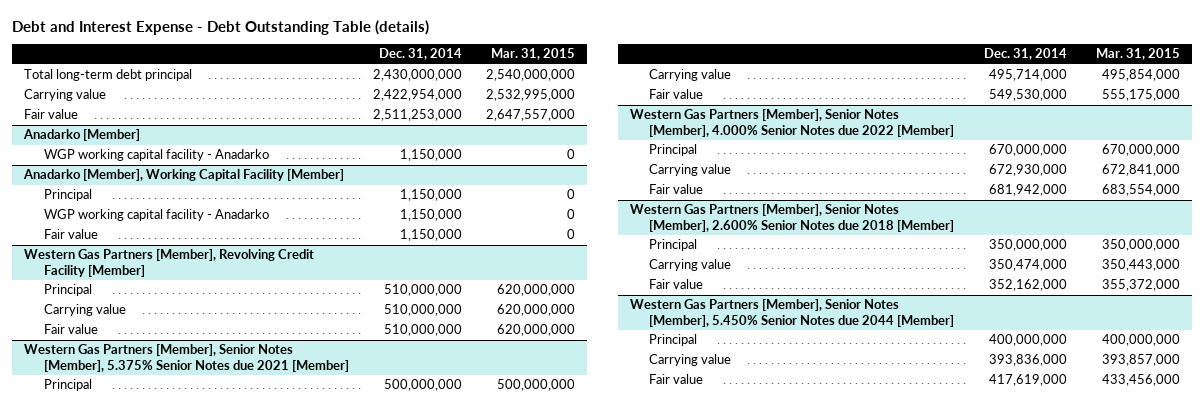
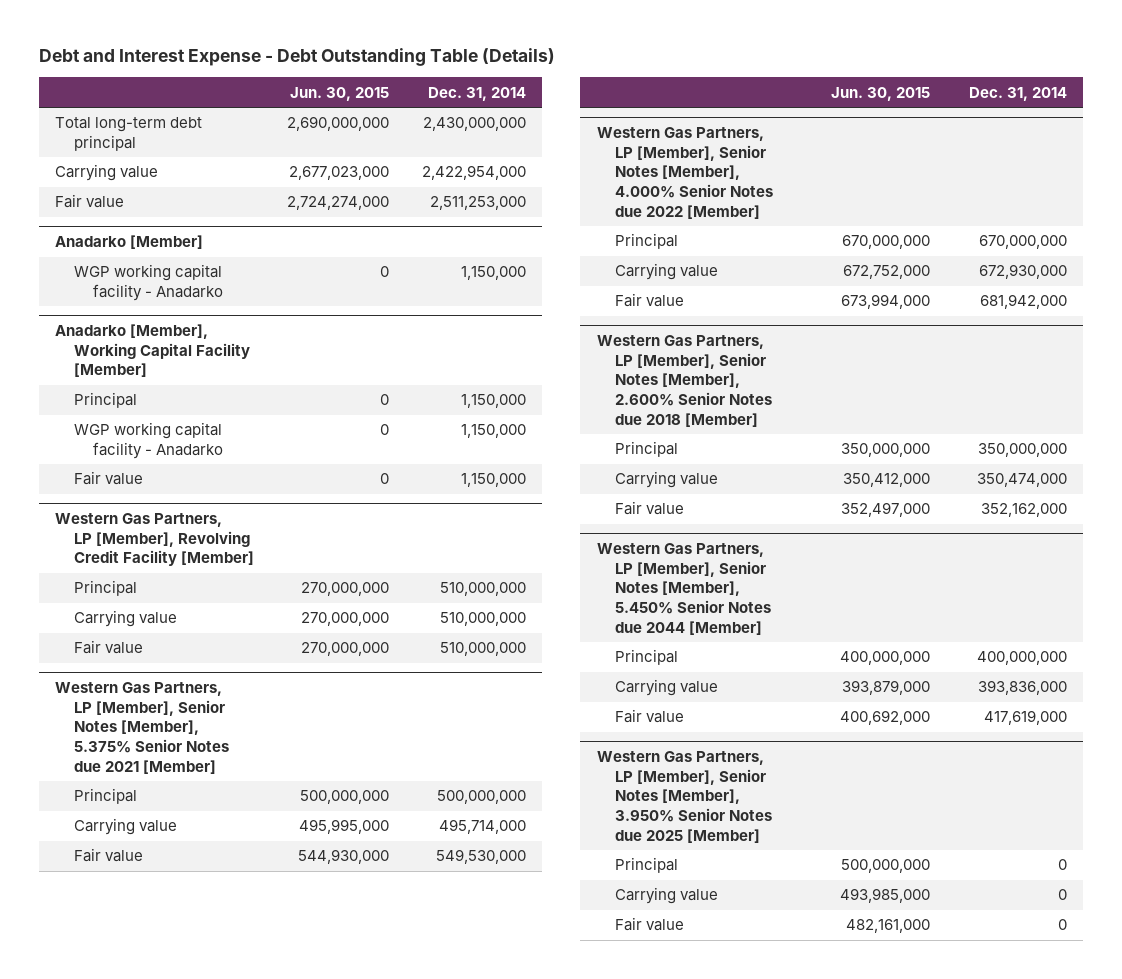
- Debt and Interest Expense - Debt Outstanding Table (details)
+ Debt and Interest Expense - Debt Outstanding Table (Details)
- | Dec. 31, 2014 | Mar. 31, 2015
+ | Jun. 30, 2015 | Dec. 31, 2014
- Western Gas Partners [Member], Revolving Credit Facility [Member]
+ Western Gas Partners, LP [Member], Revolving Credit Facility [Member]
- Western Gas Partners [Member], Senior Notes [Member], 5.375% Senior Notes due 2021 [Member]
+ Western Gas Partners, LP [Member], Senior Notes [Member], 5.375% Senior Notes due 2021 [Member]
- Western Gas Partners [Member], Senior Notes [Member], 4.000% Senior Notes due 2022 [Member]
+ Western Gas Partners, LP [Member], Senior Notes [Member], 4.000% Senior Notes due 2022 [Member]
- Western Gas Partners [Member], Senior Notes [Member], 2.600% Senior Notes due 2018 [Member]
+ Western Gas Partners, LP [Member], Senior Notes [Member], 2.600% Senior Notes due 2018 [Member]
- Western Gas Partners [Member], Senior Notes [Member], 5.450% Senior Notes due 2044 [Member]
+ Western Gas Partners, LP [Member], Senior Notes [Member], 5.450% Senior Notes due 2044 [Member]
+ Western Gas Partners, LP [Member], Senior Notes [Member], 3.950% Senior Notes due 2025 [Member]
+ Principal | 500,000,000 | 0
+ Carrying value | 493,985,000 | 0
+ Fair value | 482,161,000 | 0

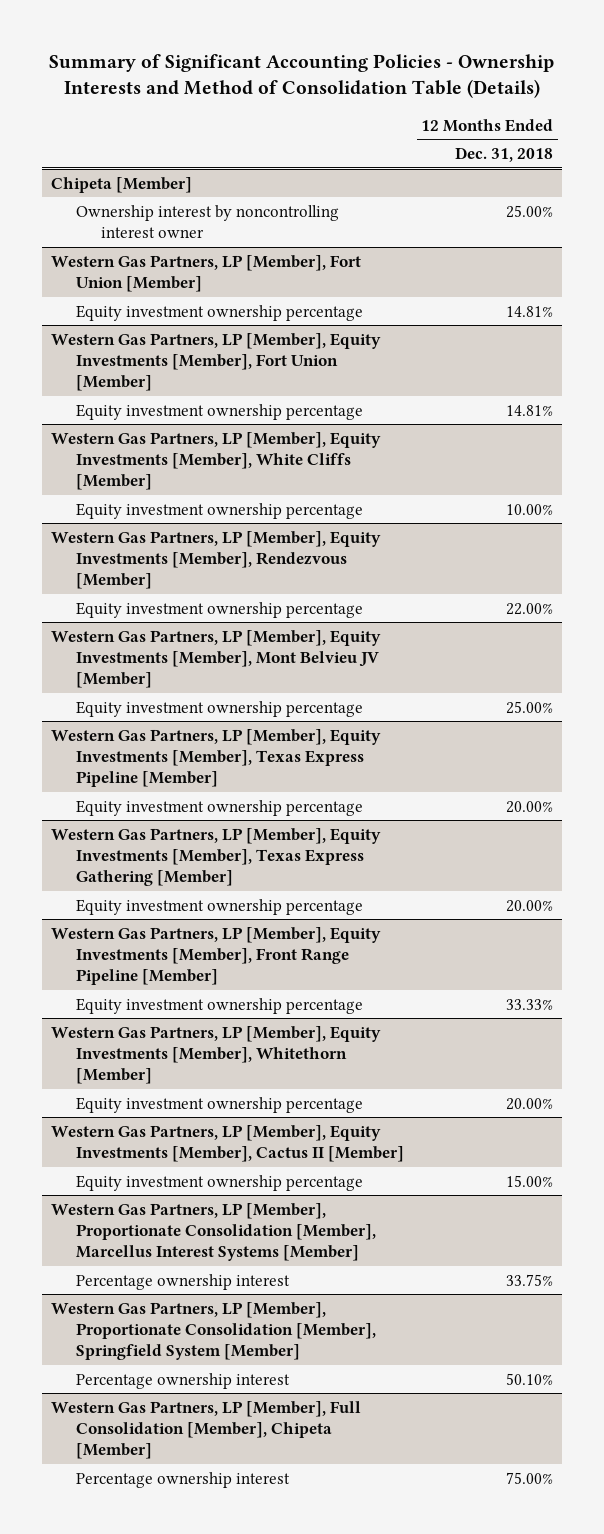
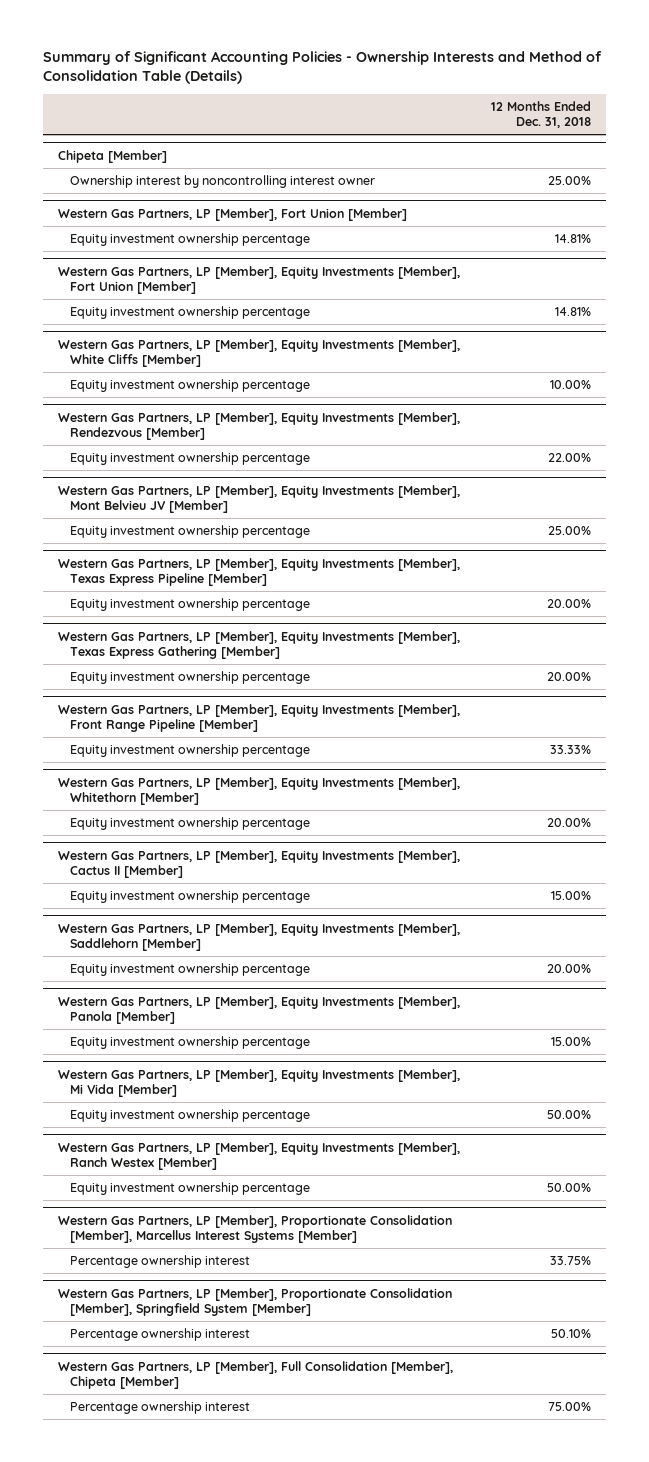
+ Western Gas Partners, LP [Member], Equity Investments [Member], Saddlehorn [Member]
+ Equity investment ownership percentage | 20.00%
+ Western Gas Partners, LP [Member], Equity Investments [Member], Panola [Member]
+ Equity investment ownership percentage | 15.00%
+ Western Gas Partners, LP [Member], Equity Investments [Member], Mi Vida [Member]
+ Equity investment ownership percentage | 50.00%
+ Western Gas Partners, LP [Member], Equity Investments [Member], Ranch Westex [Member]
+ Equity investment ownership percentage | 50.00%

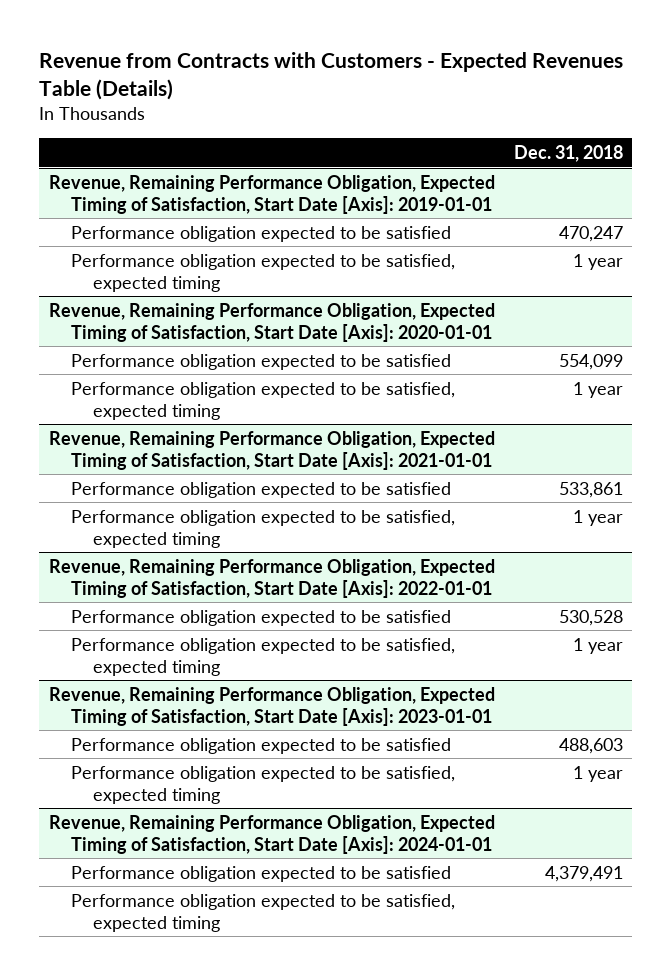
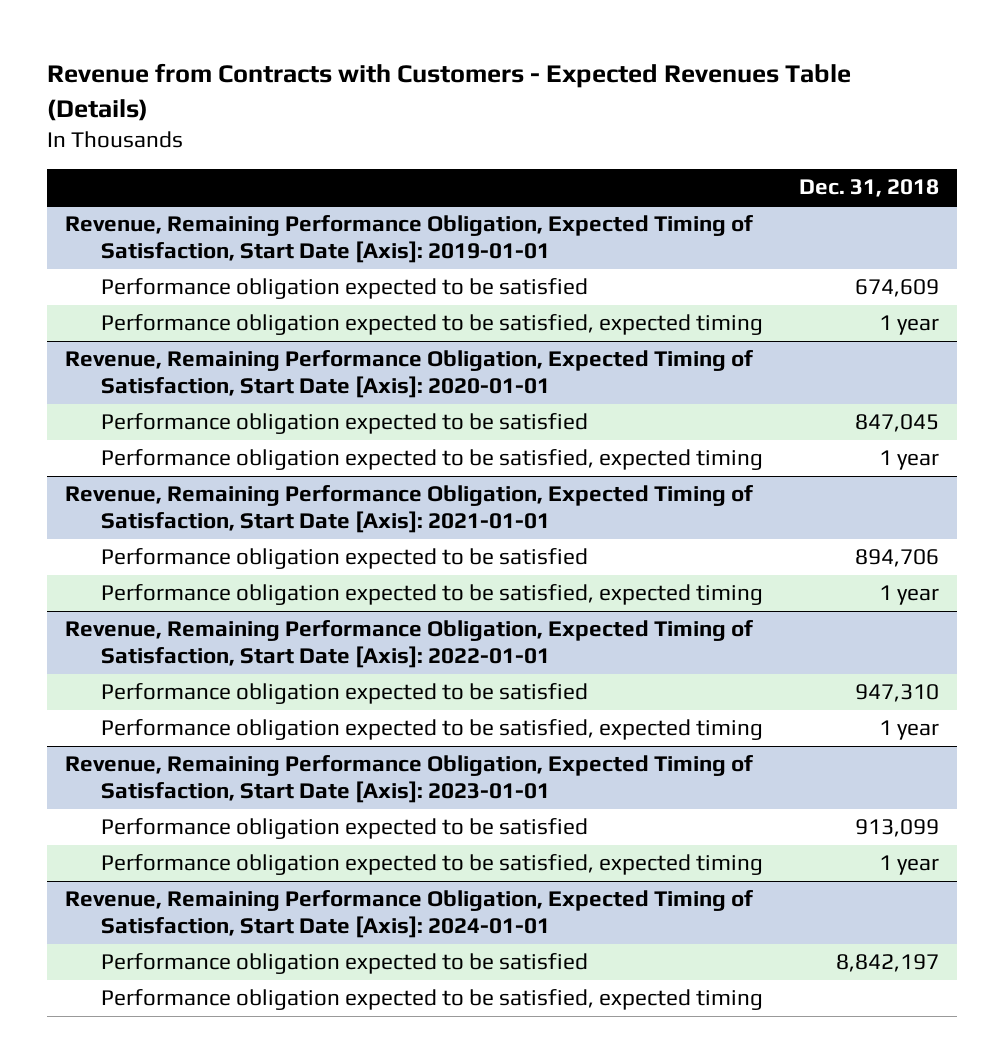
@ Revenue, Remaining Performance Obligation, Expected Timing of Satisfaction, Start Date [Axis]: 2019-01-01
- Performance obligation expected to be satisfied | 470,247
+ Performance obligation expected to be satisfied | 674,609
@ Revenue, Remaining Performance Obligation, Expected Timing of Satisfaction, Start Date [Axis]: 2020-01-01
- Performance obligation expected to be satisfied | 554,099
+ Performance obligation expected to be satisfied | 847,045
@ Revenue, Remaining Performance Obligation, Expected Timing of Satisfaction, Start Date [Axis]: 2021-01-01
- Performance obligation expected to be satisfied | 533,861
+ Performance obligation expected to be satisfied | 894,706
@ Revenue, Remaining Performance Obligation, Expected Timing of Satisfaction, Start Date [Axis]: 2022-01-01
- Performance obligation expected to be satisfied | 530,528
+ Performance obligation expected to be satisfied | 947,310
@ Revenue, Remaining Performance Obligation, Expected Timing of Satisfaction, Start Date [Axis]: 2023-01-01
- Performance obligation expected to be satisfied | 488,603
+ Performance obligation expected to be satisfied | 913,099
@ Revenue, Remaining Performance Obligation, Expected Timing of Satisfaction, Start Date [Axis]: 2024-01-01
- Performance obligation expected to be satisfied | 4,379,491
+ Performance obligation expected to be satisfied | 8,842,197

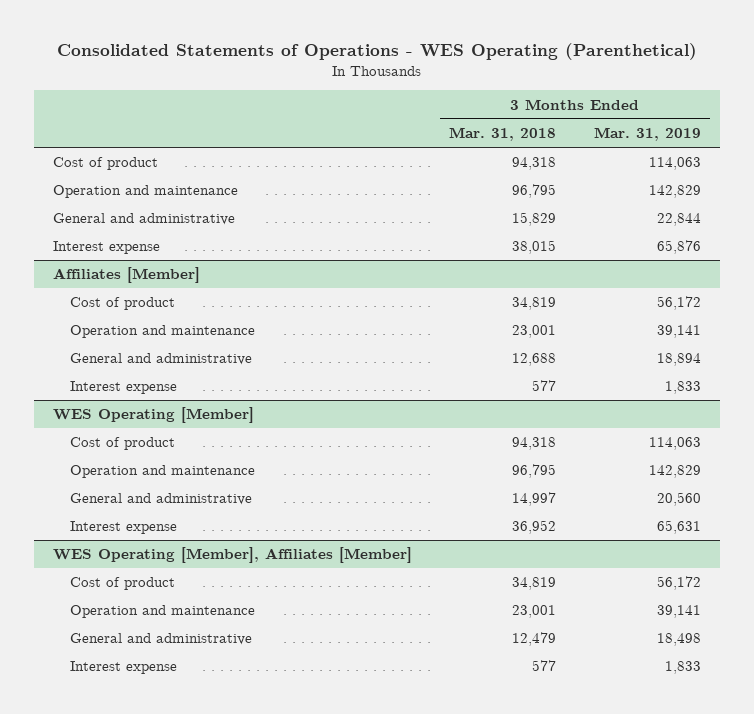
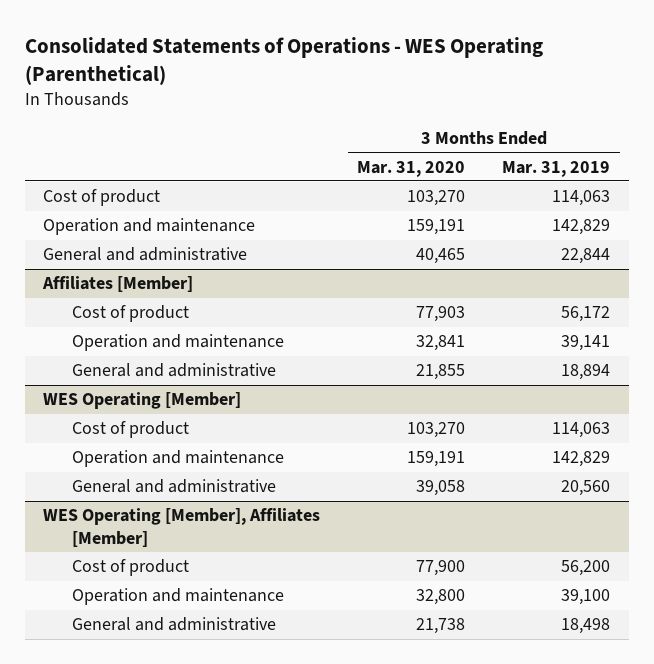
- | 3 Months Ended Mar. 31, 2018 | 3 Months Ended Mar. 31, 2019
+ | 3 Months Ended Mar. 31, 2020 | 3 Months Ended Mar. 31, 2019
- Interest expense | 38,015 | 65,876
@ Affiliates [Member]
- Interest expense | 577 | 1,833
@ WES Operating [Member]
- Interest expense | 36,952 | 65,631
@ WES Operating [Member], Affiliates [Member]
- Cost of product | 34,819 | 56,172
- Operation and maintenance | 23,001 | 39,141
+ Cost of product | 77,900 | 56,200
+ Operation and maintenance | 32,800 | 39,100
- Interest expense | 577 | 1,833

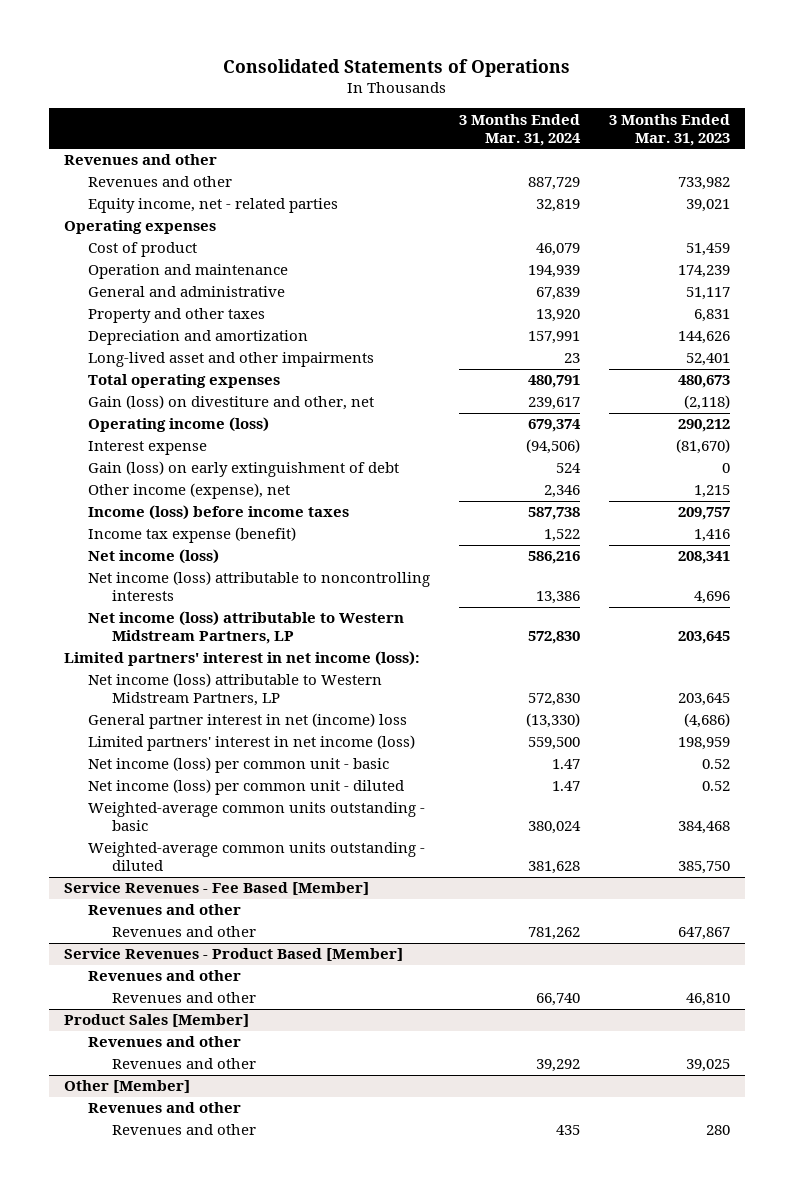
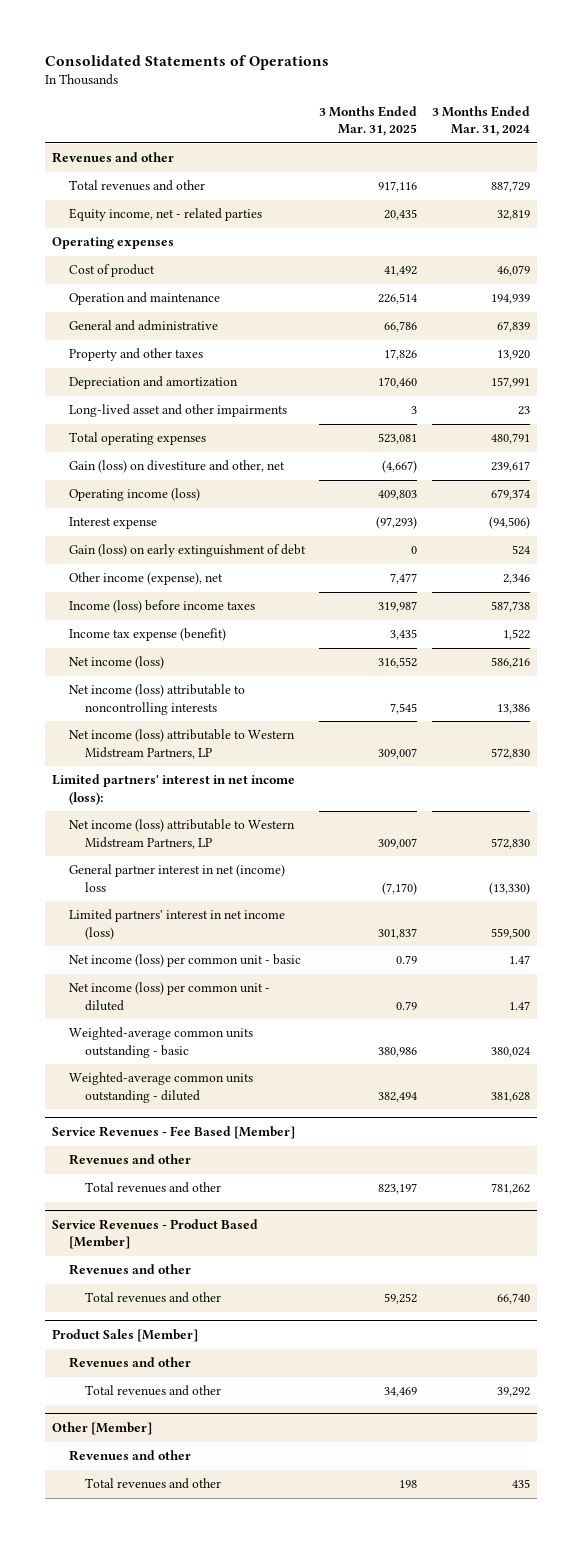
- | 3 Months Ended Mar. 31, 2024 | 3 Months Ended Mar. 31, 2023
+ | 3 Months Ended Mar. 31, 2025 | 3 Months Ended Mar. 31, 2024
- Revenues and other | 887,729 | 733,982
+ Total revenues and other | 917,116 | 887,729
@ Service Revenues - Fee Based [Member]
- Revenues and other | 781,262 | 647,867
+ Total revenues and other | 823,197 | 781,262
@ Service Revenues - Product Based [Member]
- Revenues and other | 66,740 | 46,810
+ Total revenues and other | 59,252 | 66,740
@ Product Sales [Member]
- Revenues and other | 39,292 | 39,025
+ Total revenues and other | 34,469 | 39,292
@ Other [Member]
- Revenues and other | 435 | 280
+ Total revenues and other | 198 | 435

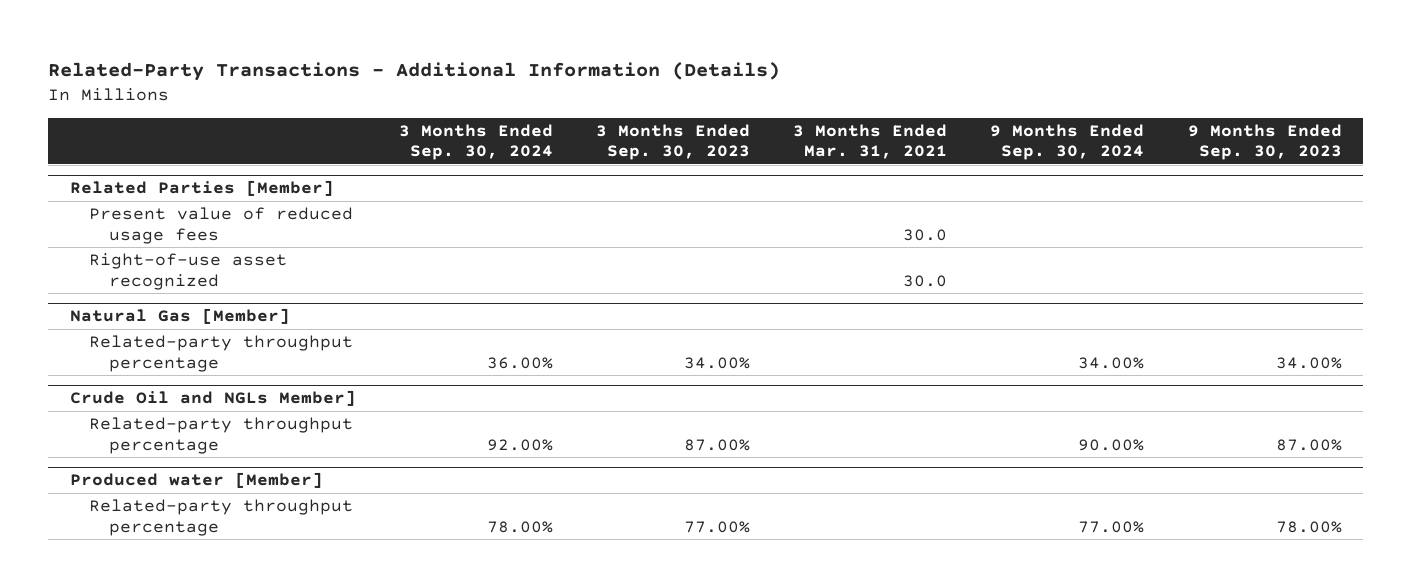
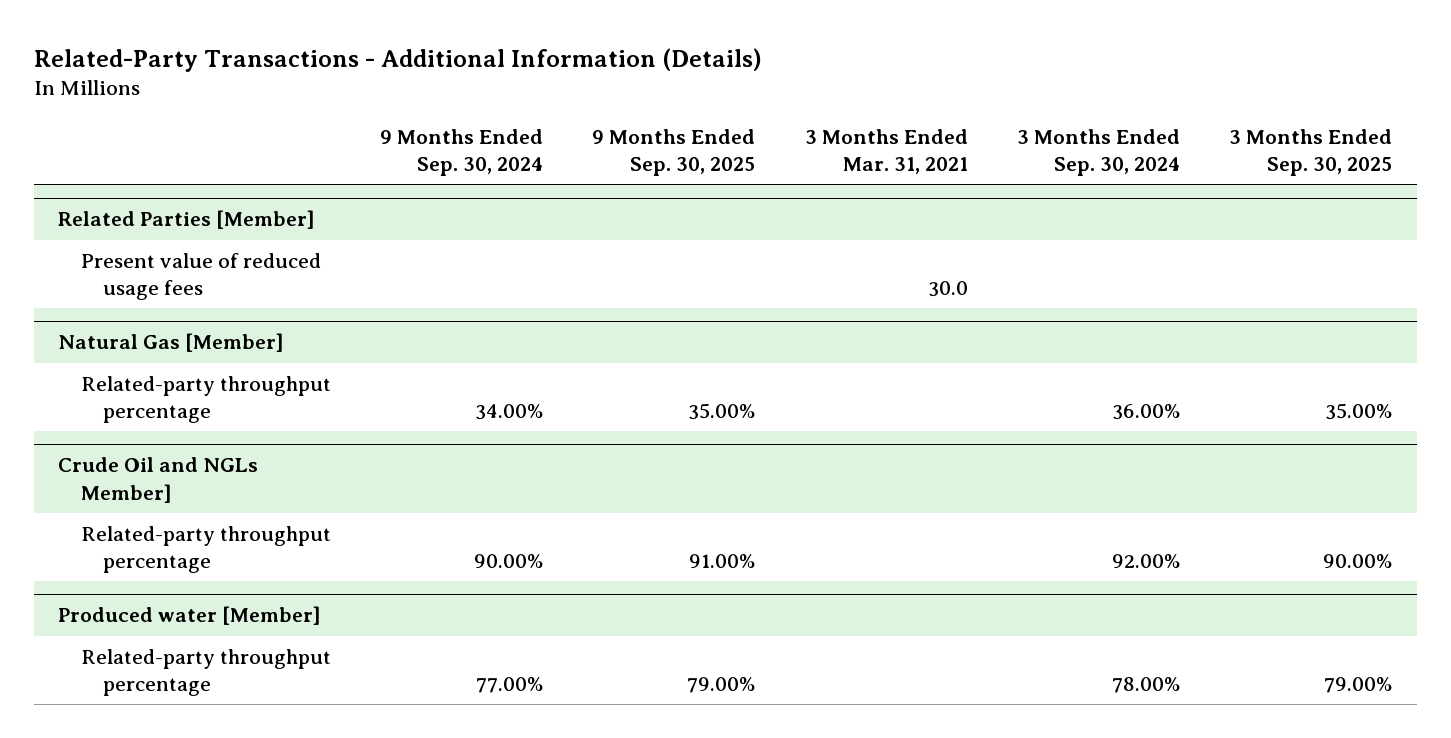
- | 3 Months Ended Sep. 30, 2024 | 3 Months Ended Sep. 30, 2023 | 3 Months Ended Mar. 31, 2021 | 9 Months Ended Sep. 30, 2024 | 9 Months Ended Sep. 30, 2023
+ | 9 Months Ended Sep. 30, 2024 | 9 Months Ended Sep. 30, 2025 | 3 Months Ended Mar. 31, 2021 | 3 Months Ended Sep. 30, 2024 | 3 Months Ended Sep. 30, 2025
@ Related Parties [Member]
- Right-of-use asset recognized | | | 30.0 | |

